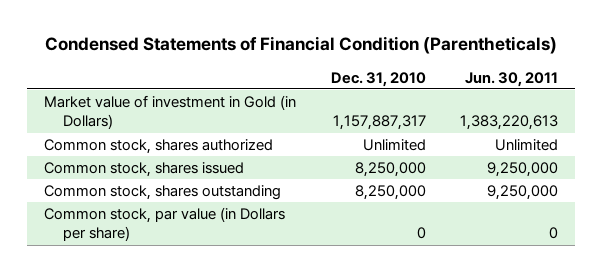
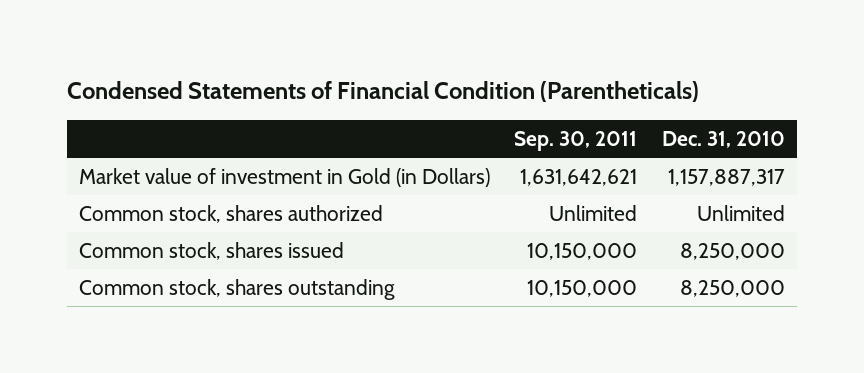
- | Dec. 31, 2010 | Jun. 30, 2011
+ | Sep. 30, 2011 | Dec. 31, 2010
- Common stock, par value (in Dollars per share) | 0 | 0

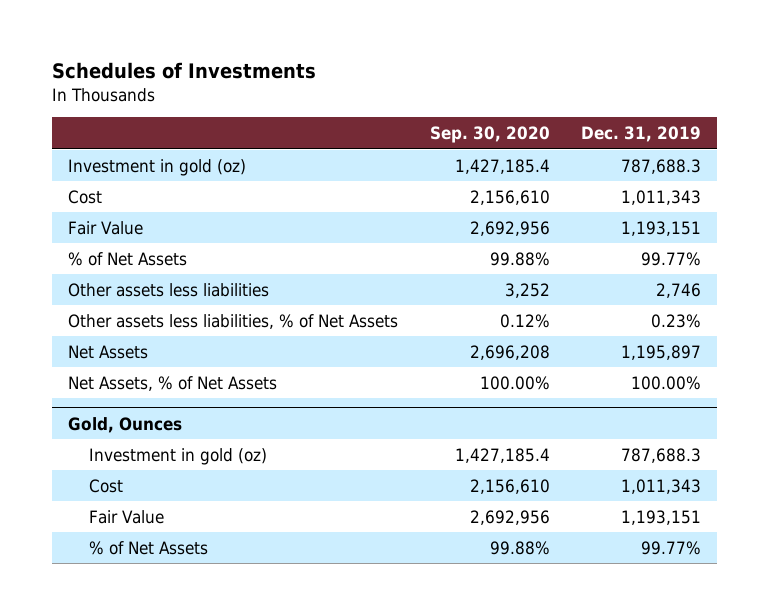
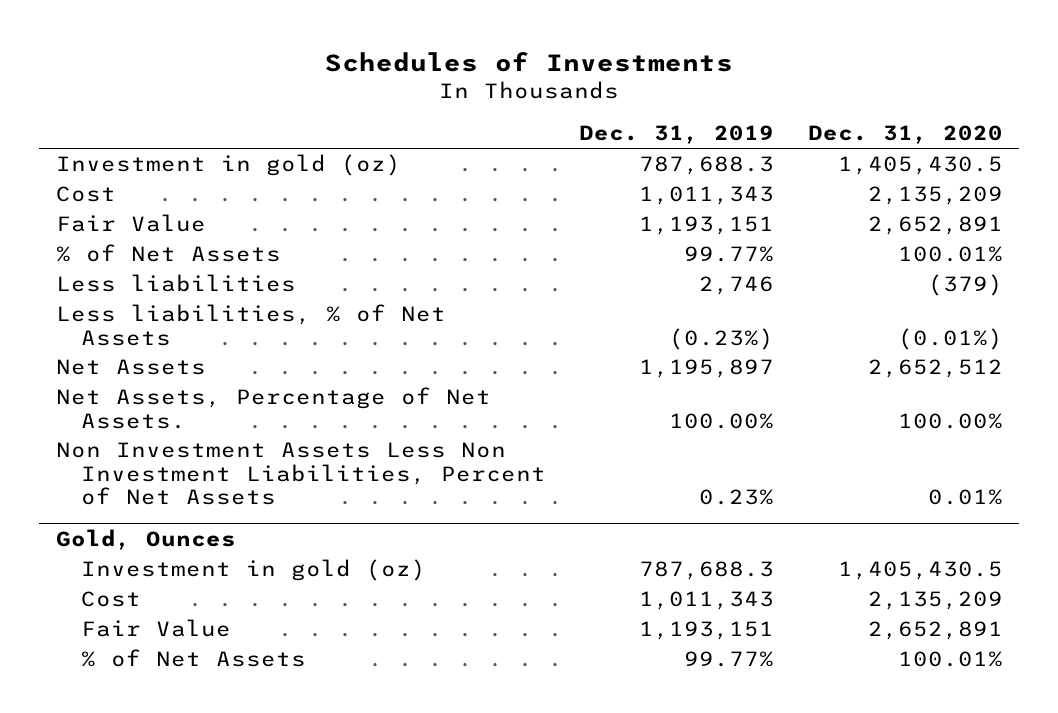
- | Sep. 30, 2020 | Dec. 31, 2019
+ | Dec. 31, 2019 | Dec. 31, 2020
- Other assets less liabilities | 3,252 | 2,746
- Other assets less liabilities, % of Net Assets | 0.12% | 0.23%
+ Less liabilities | 2,746 | (379)
+ Less liabilities, % of Net Assets | (0.23%) | (0.01%)
- Net Assets, % of Net Assets | 100.00% | 100.00%
+ Net Assets, Percentage of Net Assets. | 100.00% | 100.00%
+ Non Investment Assets Less Non Investment Liabilities, Percent of Net Assets | 0.23% | 0.01%

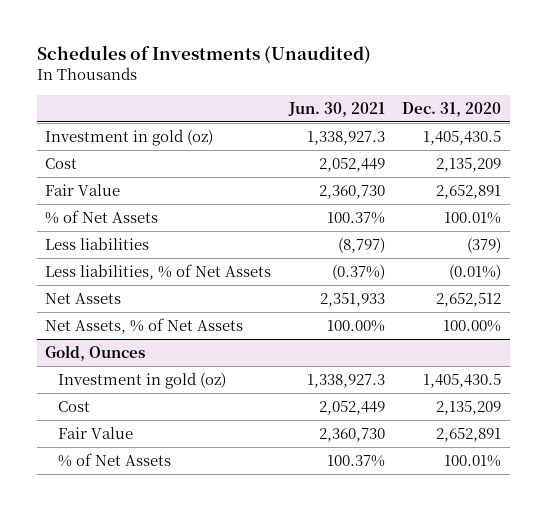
- Schedules of Investments
+ Schedules of Investments (Unaudited)
- | Dec. 31, 2019 | Dec. 31, 2020
+ | Jun. 30, 2021 | Dec. 31, 2020
- Net Assets, Percentage of Net Assets. | 100.00% | 100.00%
- Non Investment Assets Less Non Investment Liabilities, Percent of Net Assets | 0.23% | 0.01%
+ Net Assets, % of Net Assets | 100.00% | 100.00%

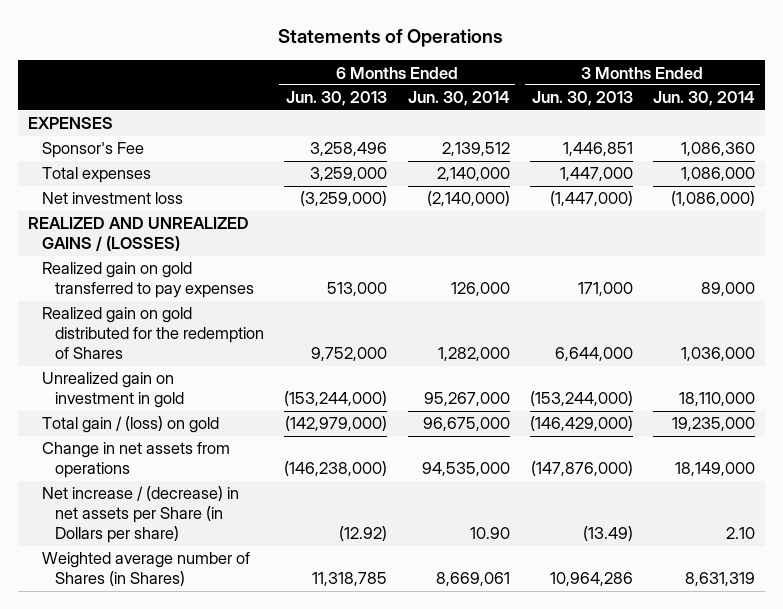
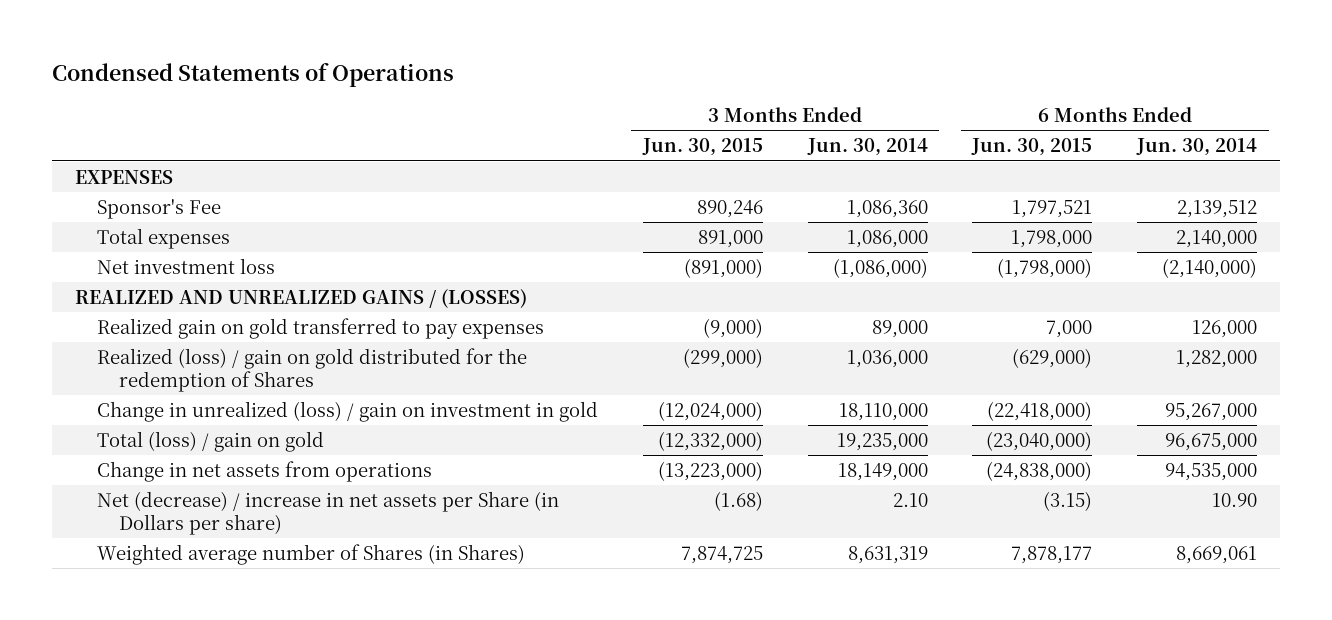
- Statements of Operations
+ Condensed Statements of Operations
- | 6 Months Ended Jun. 30, 2013 | 6 Months Ended Jun. 30, 2014 | 3 Months Ended Jun. 30, 2013 | 3 Months Ended Jun. 30, 2014
+ | 3 Months Ended Jun. 30, 2015 | 3 Months Ended Jun. 30, 2014 | 6 Months Ended Jun. 30, 2015 | 6 Months Ended Jun. 30, 2014
- Realized gain on gold distributed for the redemption of Shares | 9,752,000 | 1,282,000 | 6,644,000 | 1,036,000
- Unrealized gain on investment in gold | (153,244,000) | 95,267,000 | (153,244,000) | 18,110,000
- Total gain / (loss) on gold | (142,979,000) | 96,675,000 | (146,429,000) | 19,235,000
+ Realized (loss) / gain on gold distributed for the redemption of Shares | (299,000) | 1,036,000 | (629,000) | 1,282,000
+ Change in unrealized (loss) / gain on investment in gold | (12,024,000) | 18,110,000 | (22,418,000) | 95,267,000
+ Total (loss) / gain on gold | (12,332,000) | 19,235,000 | (23,040,000) | 96,675,000
- Net increase / (decrease) in net assets per Share (in Dollars per share) | (12.92) | 10.90 | (13.49) | 2.10
+ Net (decrease) / increase in net assets per Share (in Dollars per share) | (1.68) | 2.10 | (3.15) | 10.90

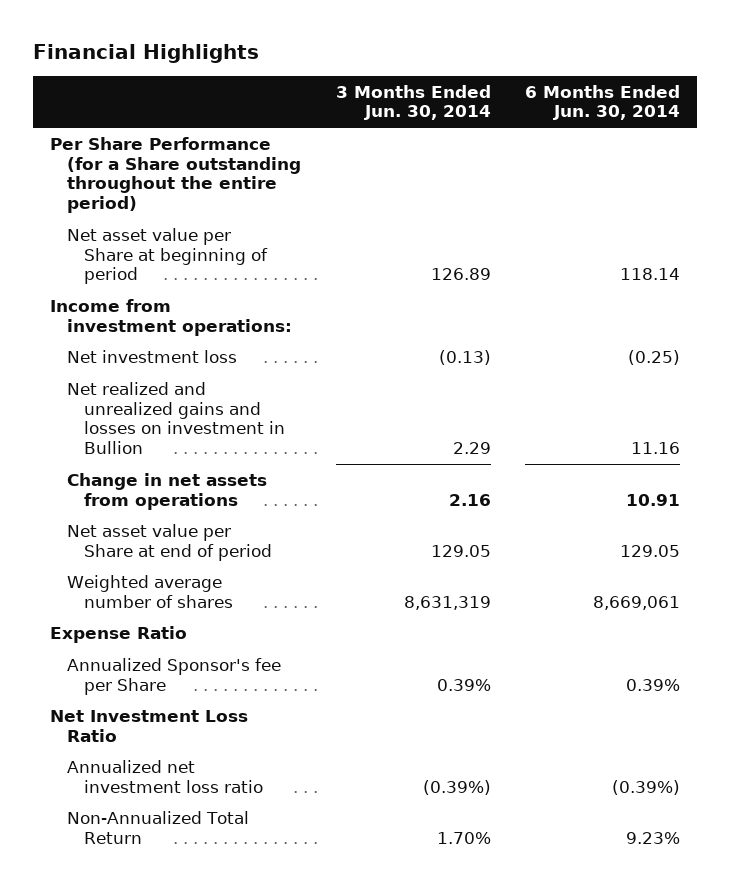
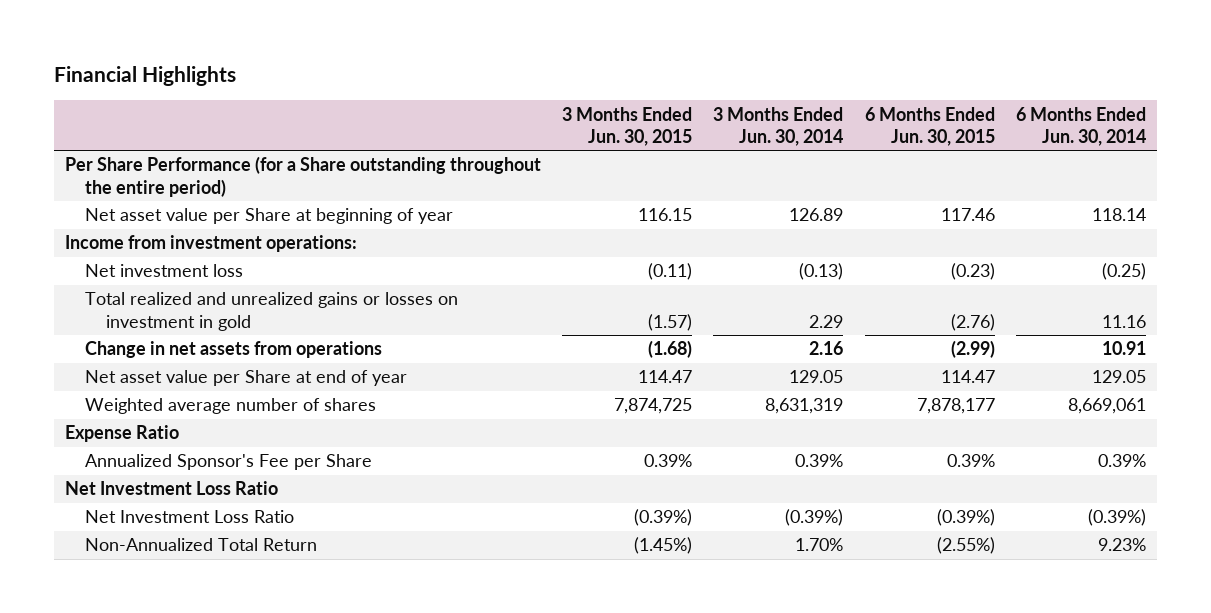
- | 3 Months Ended Jun. 30, 2014 | 6 Months Ended Jun. 30, 2014
+ | 3 Months Ended Jun. 30, 2015 | 3 Months Ended Jun. 30, 2014 | 6 Months Ended Jun. 30, 2015 | 6 Months Ended Jun. 30, 2014
- Net asset value per Share at beginning of period | 126.89 | 118.14
+ Net asset value per Share at beginning of year | 116.15 | 126.89 | 117.46 | 118.14
- Net realized and unrealized gains and losses on investment in Bullion | 2.29 | 11.16
+ Total realized and unrealized gains or losses on investment in gold | (1.57) | 2.29 | (2.76) | 11.16
- Net asset value per Share at end of period | 129.05 | 129.05
+ Net asset value per Share at end of year | 114.47 | 129.05 | 114.47 | 129.05
- Annualized Sponsor's fee per Share | 0.39% | 0.39%
+ Annualized Sponsor's Fee per Share | 0.39% | 0.39% | 0.39% | 0.39%
- Annualized net investment loss ratio | (0.39%) | (0.39%)
+ Net Investment Loss Ratio | (0.39%) | (0.39%) | (0.39%) | (0.39%)

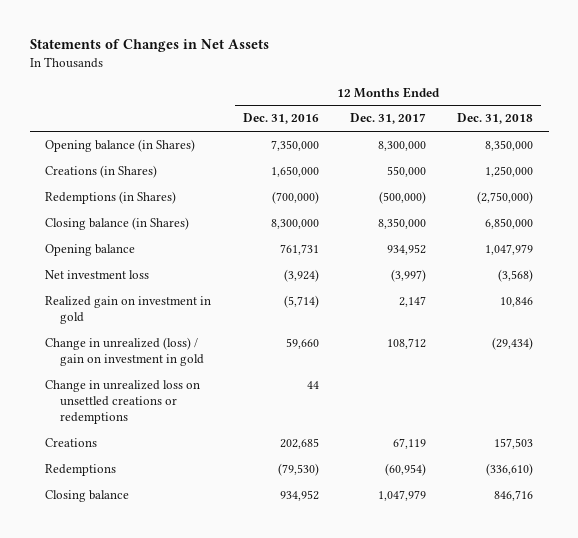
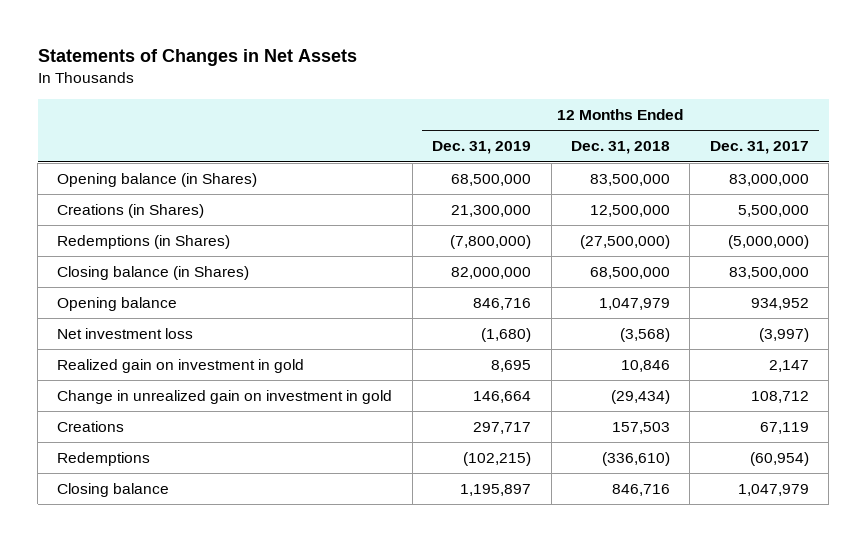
- | 12 Months Ended Dec. 31, 2016 | 12 Months Ended Dec. 31, 2017 | 12 Months Ended Dec. 31, 2018
+ | 12 Months Ended Dec. 31, 2019 | 12 Months Ended Dec. 31, 2018 | 12 Months Ended Dec. 31, 2017
- Opening balance (in Shares) | 7,350,000 | 8,300,000 | 8,350,000
- Creations (in Shares) | 1,650,000 | 550,000 | 1,250,000
- Redemptions (in Shares) | (700,000) | (500,000) | (2,750,000)
- Closing balance (in Shares) | 8,300,000 | 8,350,000 | 6,850,000
+ Opening balance (in Shares) | 68,500,000 | 83,500,000 | 83,000,000
+ Creations (in Shares) | 21,300,000 | 12,500,000 | 5,500,000
+ Redemptions (in Shares) | (7,800,000) | (27,500,000) | (5,000,000)
+ Closing balance (in Shares) | 82,000,000 | 68,500,000 | 83,500,000
- Change in unrealized (loss) / gain on investment in gold | 59,660 | 108,712 | (29,434)
- Change in unrealized loss on unsettled creations or redemptions | 44 | |
+ Change in unrealized gain on investment in gold | 146,664 | (29,434) | 108,712

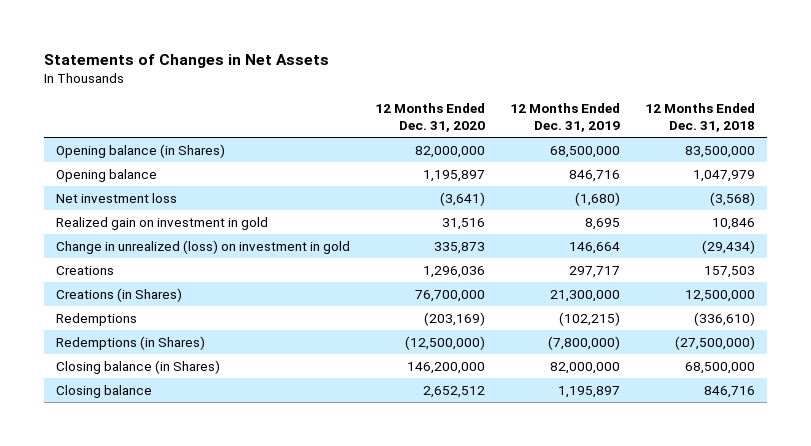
- | 12 Months Ended Dec. 31, 2019 | 12 Months Ended Dec. 31, 2018 | 12 Months Ended Dec. 31, 2017
+ | 12 Months Ended Dec. 31, 2020 | 12 Months Ended Dec. 31, 2019 | 12 Months Ended Dec. 31, 2018
- Change in unrealized gain on investment in gold | 146,664 | (29,434) | 108,712
+ Change in unrealized (loss) on investment in gold | 335,873 | 146,664 | (29,434)
moved down: Creations (in Shares) | 76,700,000 | 21,300,000 | 12,500,000
moved down: Redemptions (in Shares) | (12,500,000) | (7,800,000) | (27,500,000)
moved down: Closing balance (in Shares) | 146,200,000 | 82,000,000 | 68,500,000

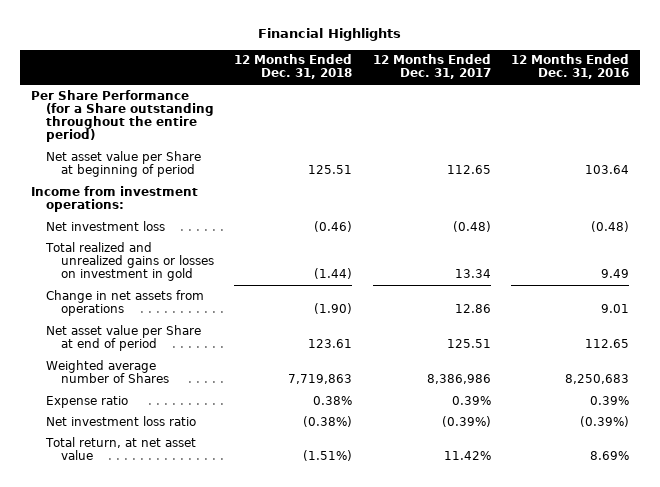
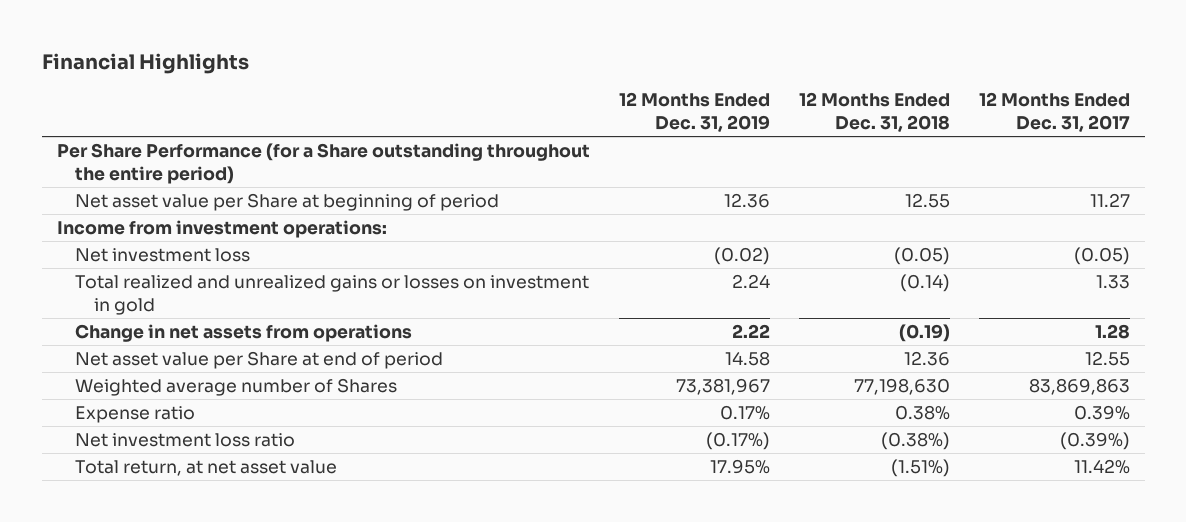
- | 12 Months Ended Dec. 31, 2018 | 12 Months Ended Dec. 31, 2017 | 12 Months Ended Dec. 31, 2016
+ | 12 Months Ended Dec. 31, 2019 | 12 Months Ended Dec. 31, 2018 | 12 Months Ended Dec. 31, 2017
- Net asset value per Share at beginning of period | 125.51 | 112.65 | 103.64
+ Net asset value per Share at beginning of period | 12.36 | 12.55 | 11.27
- Net investment loss | (0.46) | (0.48) | (0.48)
- Total realized and unrealized gains or losses on investment in gold | (1.44) | 13.34 | 9.49
- Change in net assets from operations | (1.90) | 12.86 | 9.01
- Net asset value per Share at end of period | 123.61 | 125.51 | 112.65
- Weighted average number of Shares | 7,719,863 | 8,386,986 | 8,250,683
+ Net investment loss | (0.02) | (0.05) | (0.05)
+ Total realized and unrealized gains or losses on investment in gold | 2.24 | (0.14) | 1.33
+ Change in net assets from operations | 2.22 | (0.19) | 1.28
+ Net asset value per Share at end of period | 14.58 | 12.36 | 12.55
+ Weighted average number of Shares | 73,381,967 | 77,198,630 | 83,869,863

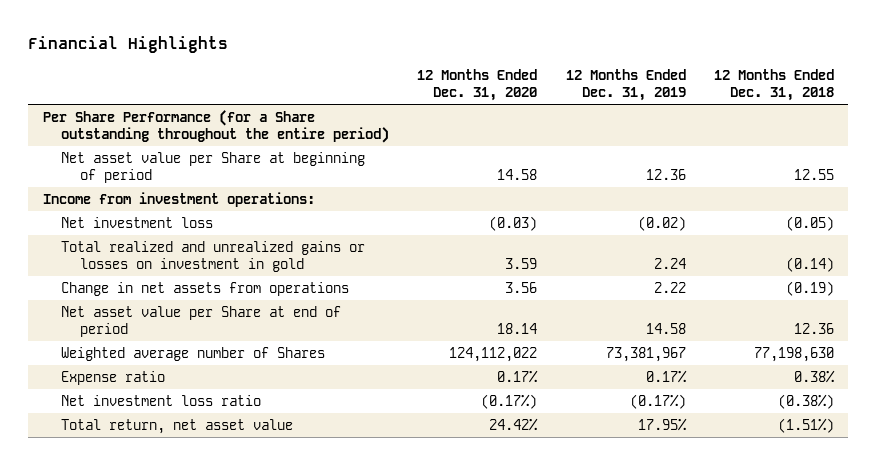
- | 12 Months Ended Dec. 31, 2019 | 12 Months Ended Dec. 31, 2018 | 12 Months Ended Dec. 31, 2017
+ | 12 Months Ended Dec. 31, 2020 | 12 Months Ended Dec. 31, 2019 | 12 Months Ended Dec. 31, 2018
- Total return, at net asset value | 17.95% | (1.51%) | 11.42%
+ Total return, net asset value | 24.42% | 17.95% | (1.51%)

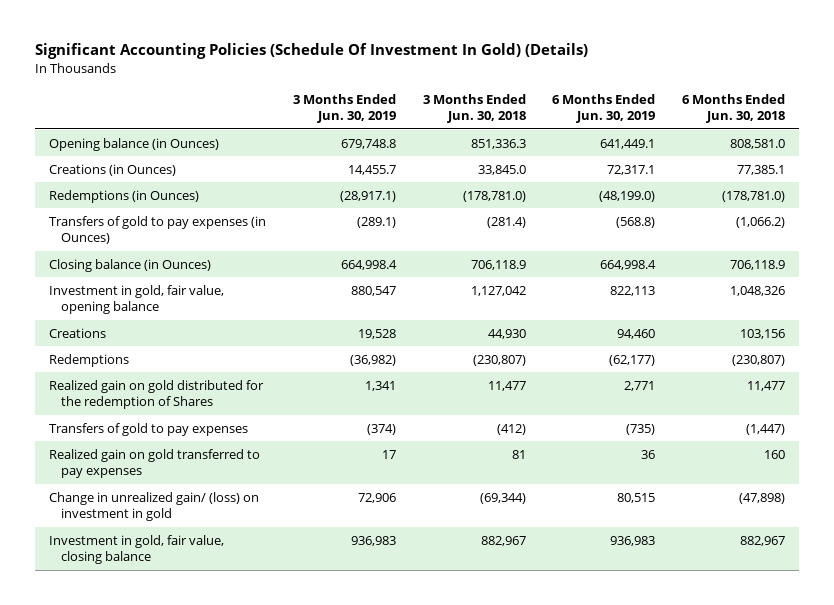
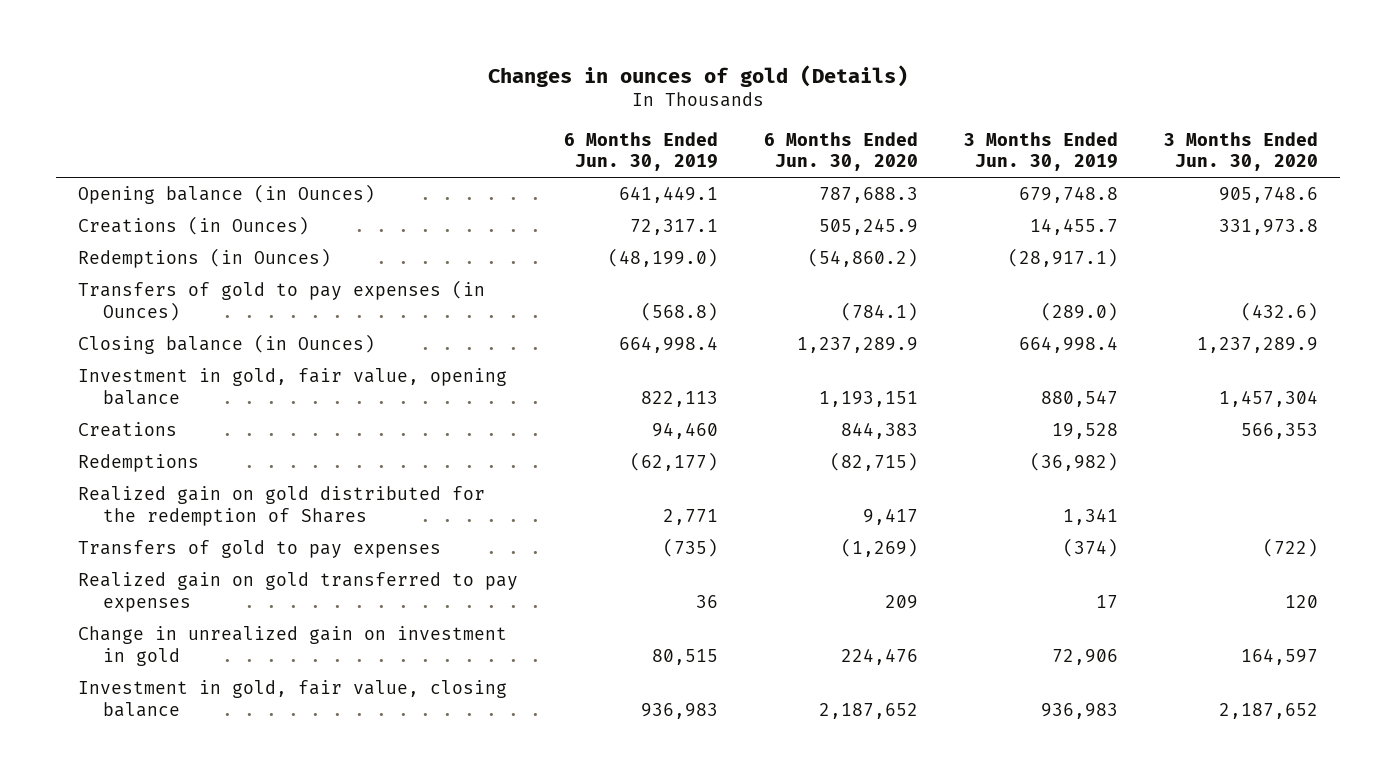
- Significant Accounting Policies (Schedule Of Investment In Gold) (Details)
+ Changes in ounces of gold (Details)
- | 3 Months Ended Jun. 30, 2019 | 3 Months Ended Jun. 30, 2018 | 6 Months Ended Jun. 30, 2019 | 6 Months Ended Jun. 30, 2018
+ | 6 Months Ended Jun. 30, 2019 | 6 Months Ended Jun. 30, 2020 | 3 Months Ended Jun. 30, 2019 | 3 Months Ended Jun. 30, 2020
- Transfers of gold to pay expenses (in Ounces) | (289.1) | (281.4) | (568.8) | (1,066.2)
+ Transfers of gold to pay expenses (in Ounces) | (568.8) | (784.1) | (289.0) | (432.6)
- Change in unrealized gain/ (loss) on investment in gold | 72,906 | (69,344) | 80,515 | (47,898)
+ Change in unrealized gain on investment in gold | 80,515 | 224,476 | 72,906 | 164,597

